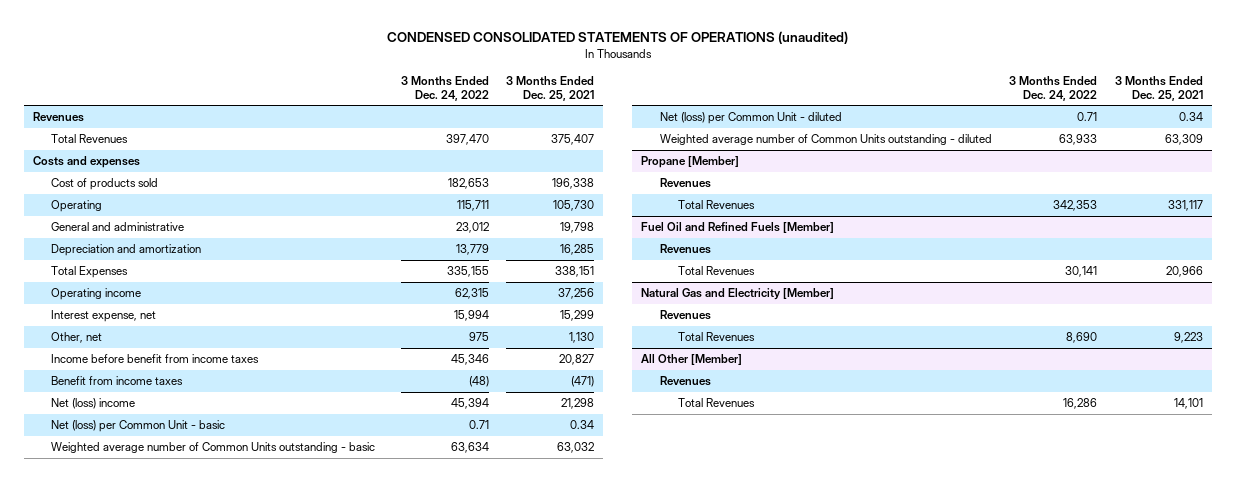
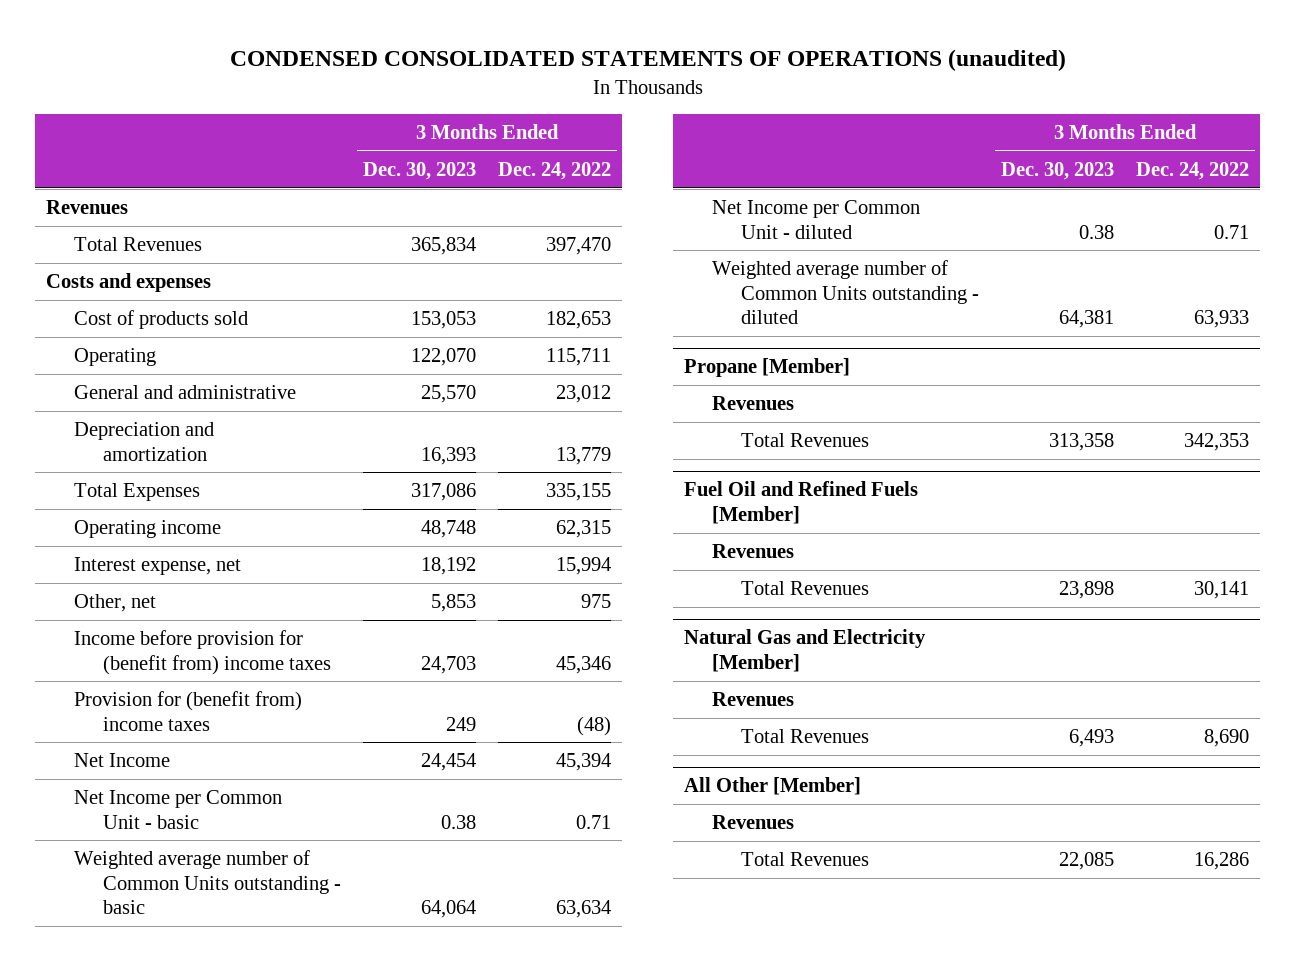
- | 3 Months Ended Dec. 24, 2022 | 3 Months Ended Dec. 25, 2021
+ | 3 Months Ended Dec. 30, 2023 | 3 Months Ended Dec. 24, 2022
- Income before benefit from income taxes | 45,346 | 20,827
- Benefit from income taxes | (48) | (471)
- Net (loss) income | 45,394 | 21,298
- Net (loss) per Common Unit - basic | 0.71 | 0.34
+ Income before provision for (benefit from) income taxes | 24,703 | 45,346
+ Provision for (benefit from) income taxes | 249 | (48)
+ Net Income | 24,454 | 45,394
+ Net Income per Common Unit - basic | 0.38 | 0.71
- Net (loss) per Common Unit - diluted | 0.71 | 0.34
+ Net Income per Common Unit - diluted | 0.38 | 0.71

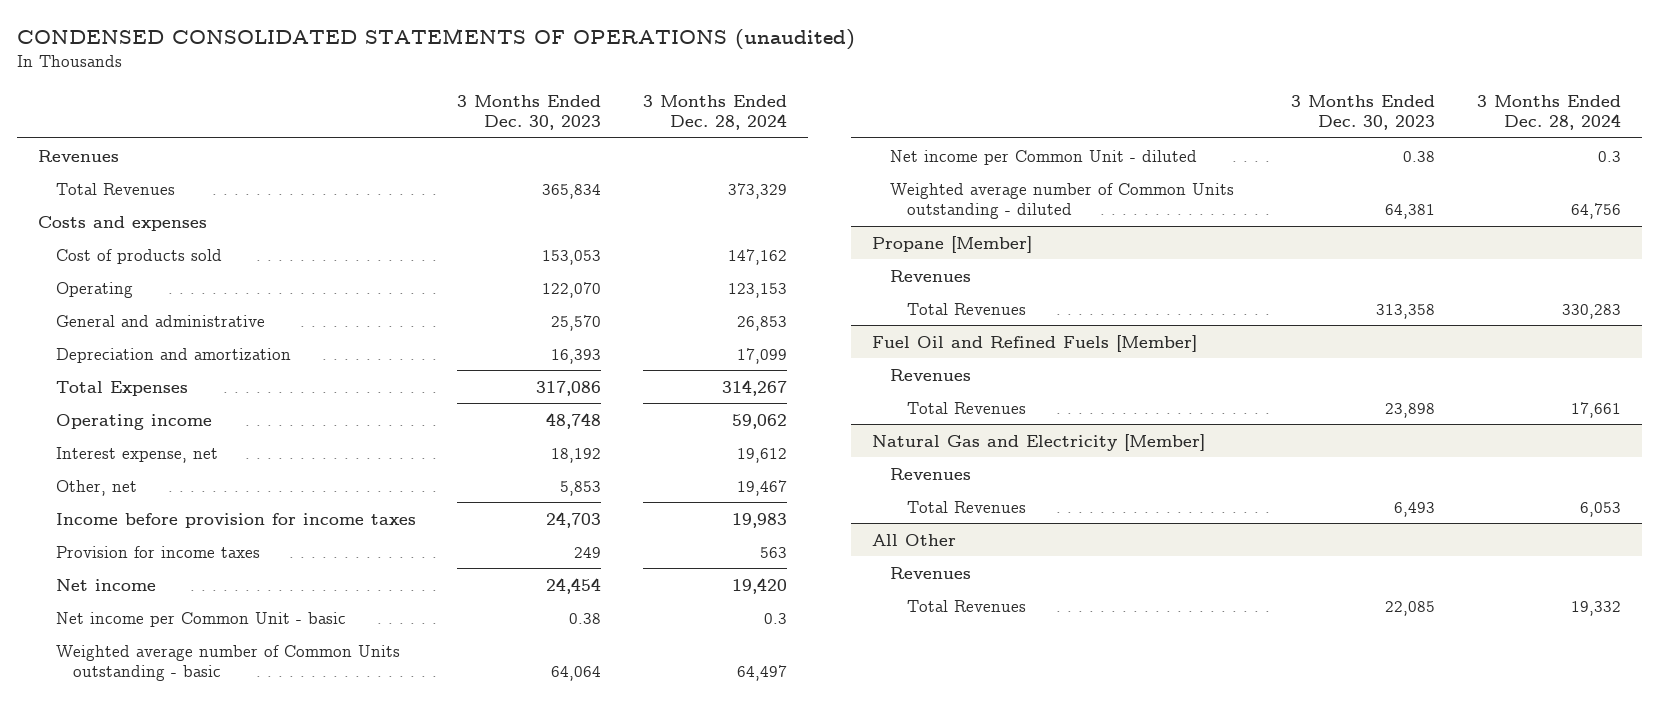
- | 3 Months Ended Dec. 30, 2023 | 3 Months Ended Dec. 24, 2022
+ | 3 Months Ended Dec. 30, 2023 | 3 Months Ended Dec. 28, 2024
- Income before provision for (benefit from) income taxes | 24,703 | 45,346
- Provision for (benefit from) income taxes | 249 | (48)
- Net Income | 24,454 | 45,394
- Net Income per Common Unit - basic | 0.38 | 0.71
+ Income before provision for income taxes | 24,703 | 19,983
+ Provision for income taxes | 249 | 563
+ Net income | 24,454 | 19,420
+ Net income per Common Unit - basic | 0.38 | 0.3
- Net Income per Common Unit - diluted | 0.38 | 0.71
+ Net income per Common Unit - diluted | 0.38 | 0.3
- All Other [Member]
+ All Other

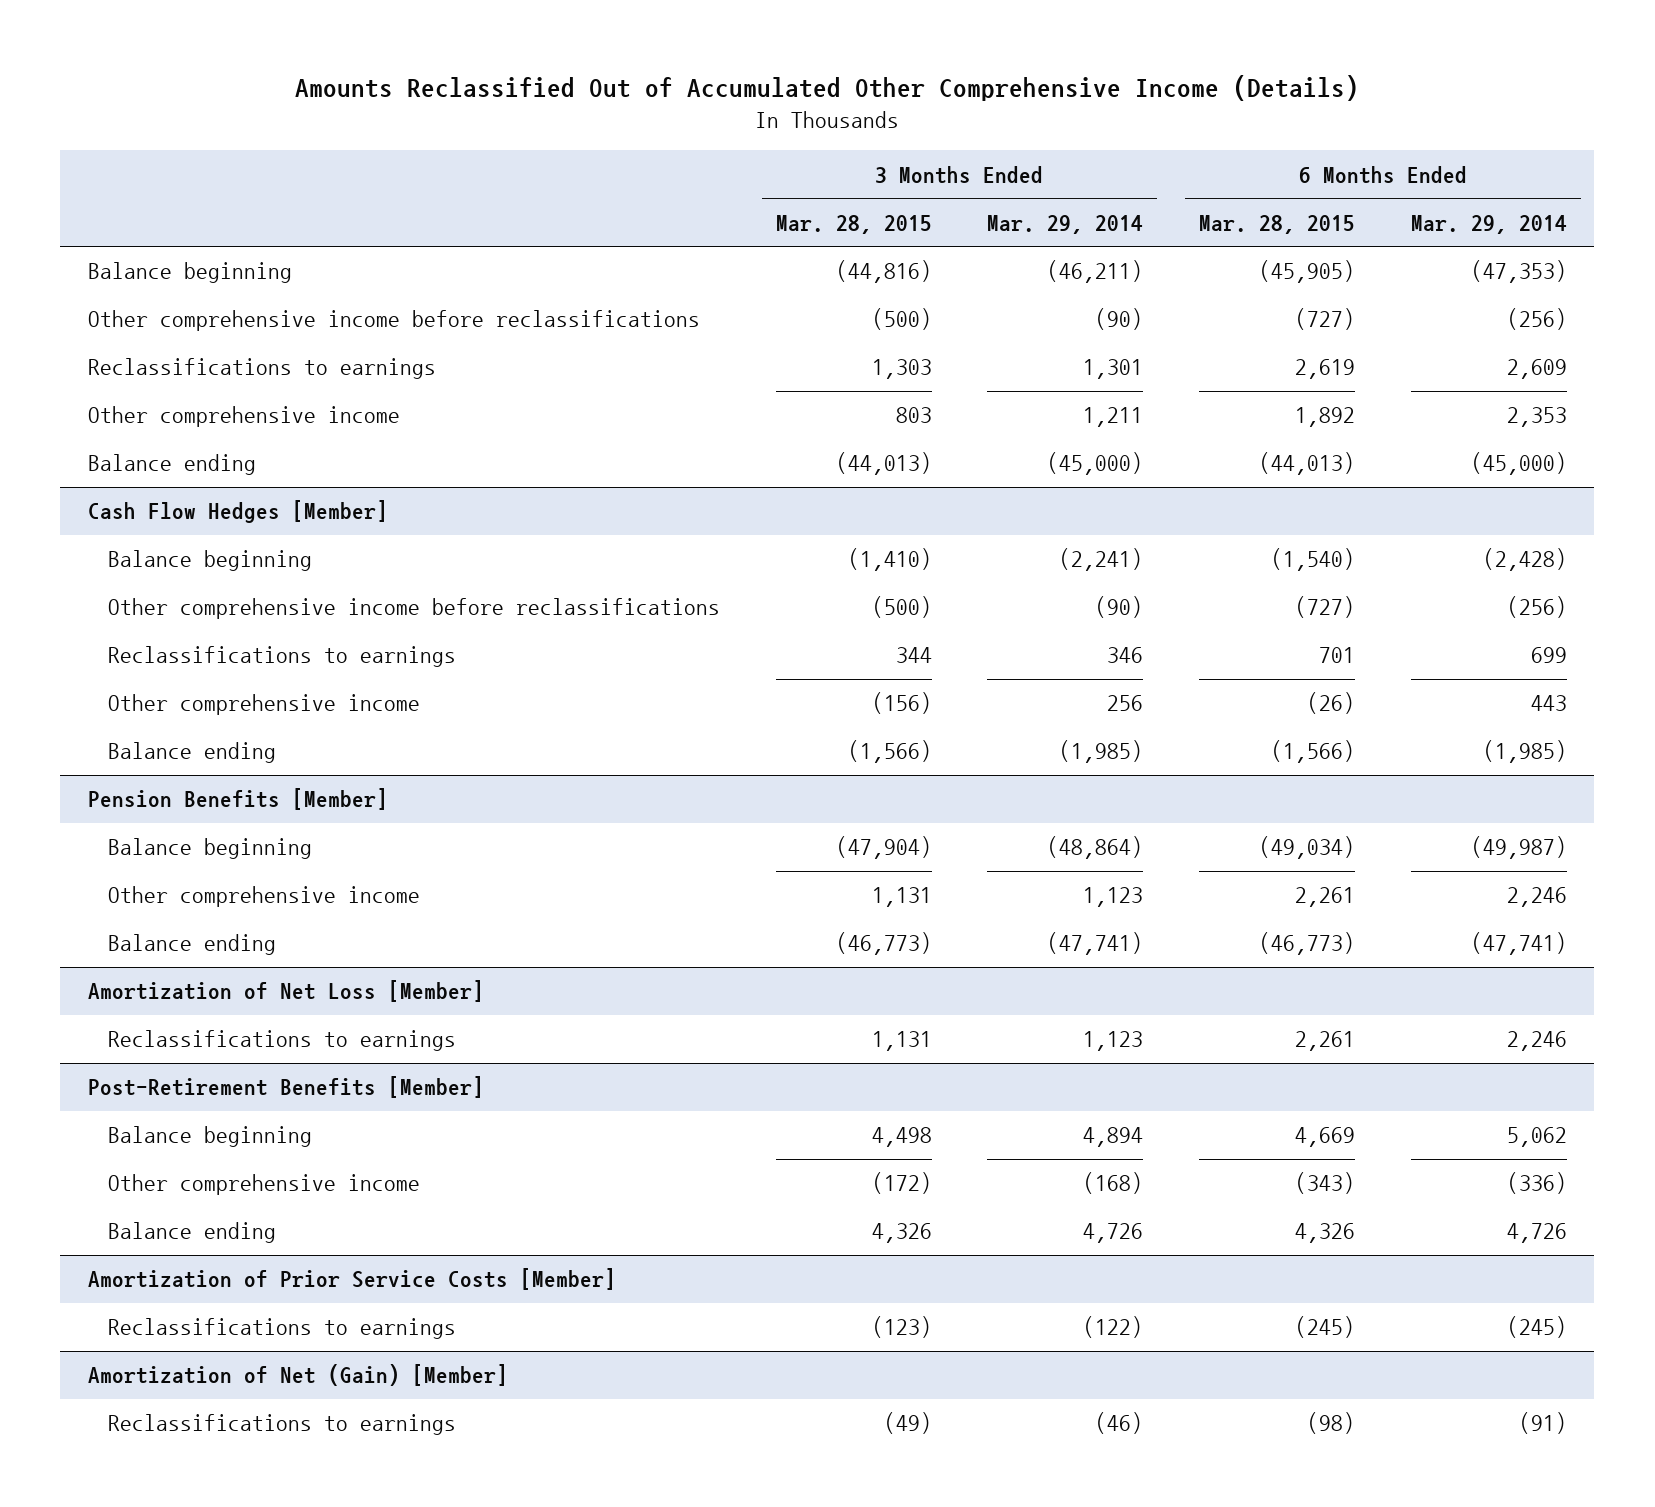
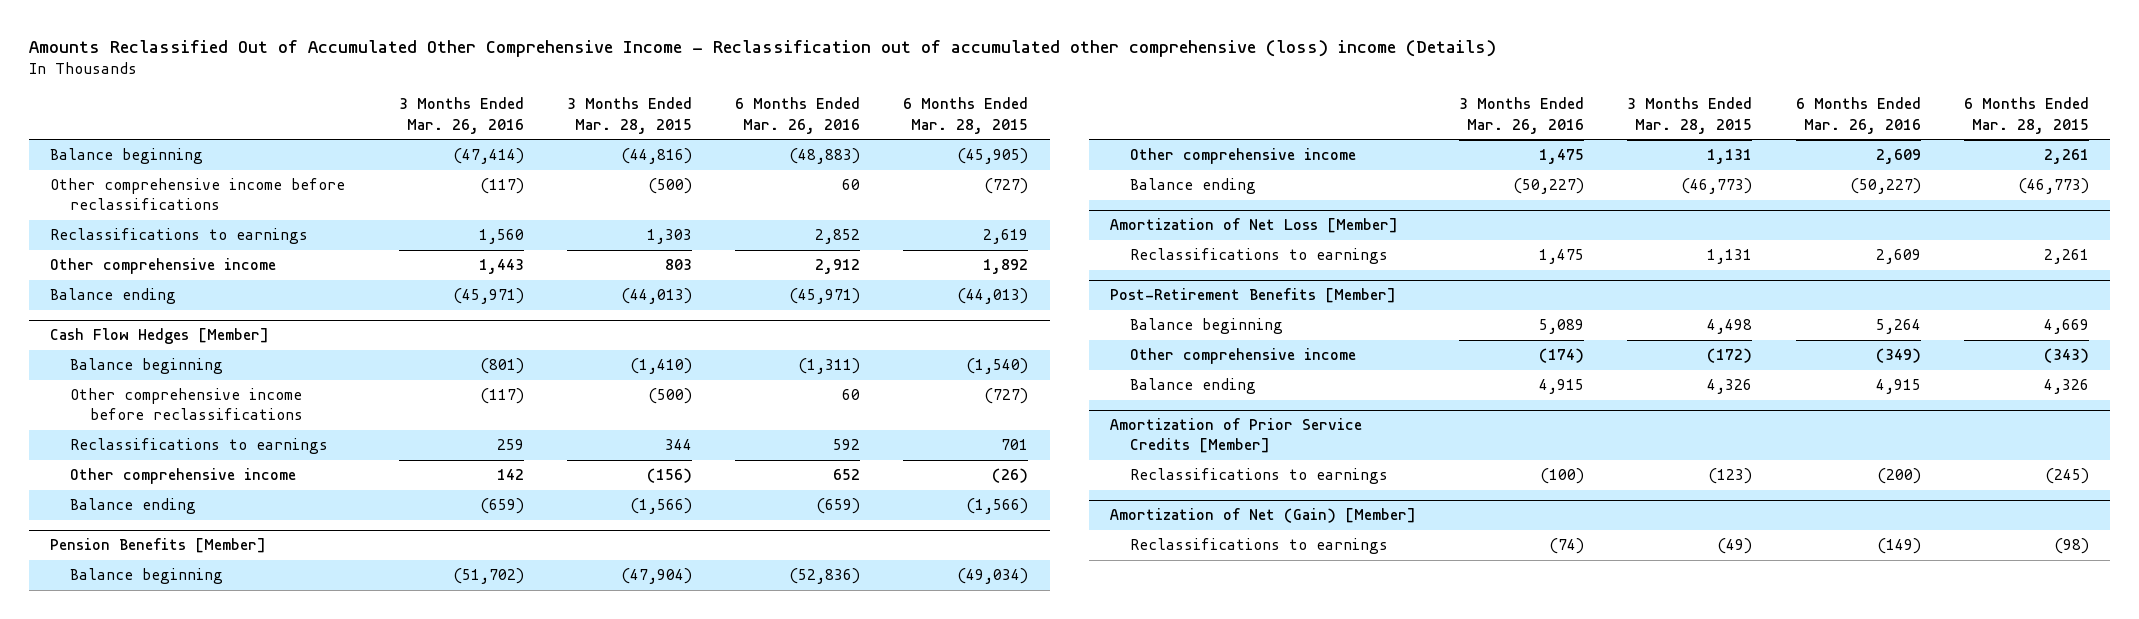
- Amounts Reclassified Out of Accumulated Other Comprehensive Income (Details)
+ Amounts Reclassified Out of Accumulated Other Comprehensive Income - Reclassification out of accumulated other comprehensive (loss) income (Details)
- | 3 Months Ended Mar. 28, 2015 | 3 Months Ended Mar. 29, 2014 | 6 Months Ended Mar. 28, 2015 | 6 Months Ended Mar. 29, 2014
+ | 3 Months Ended Mar. 26, 2016 | 3 Months Ended Mar. 28, 2015 | 6 Months Ended Mar. 26, 2016 | 6 Months Ended Mar. 28, 2015
- Amortization of Prior Service Costs [Member]
+ Amortization of Prior Service Credits [Member]

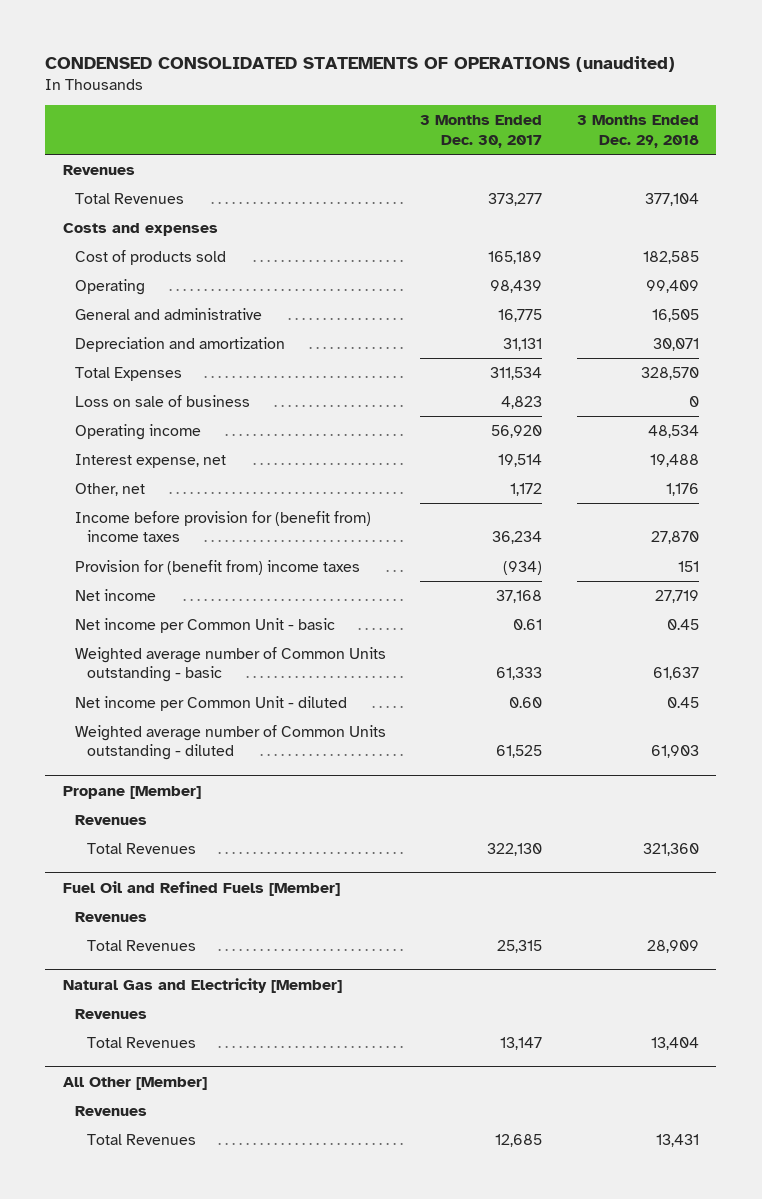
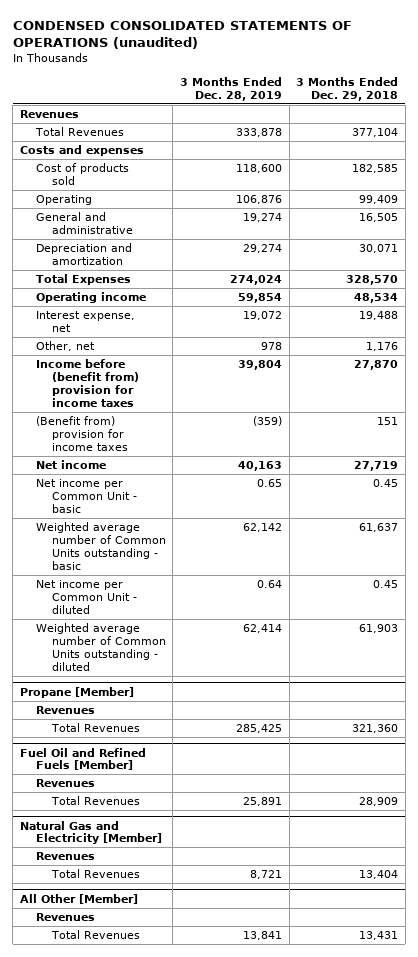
- | 3 Months Ended Dec. 30, 2017 | 3 Months Ended Dec. 29, 2018
+ | 3 Months Ended Dec. 28, 2019 | 3 Months Ended Dec. 29, 2018
- Loss on sale of business | 4,823 | 0
- Income before provision for (benefit from) income taxes | 36,234 | 27,870
- Provision for (benefit from) income taxes | (934) | 151
+ Income before (benefit from) provision for income taxes | 39,804 | 27,870
+ (Benefit from) provision for income taxes | (359) | 151

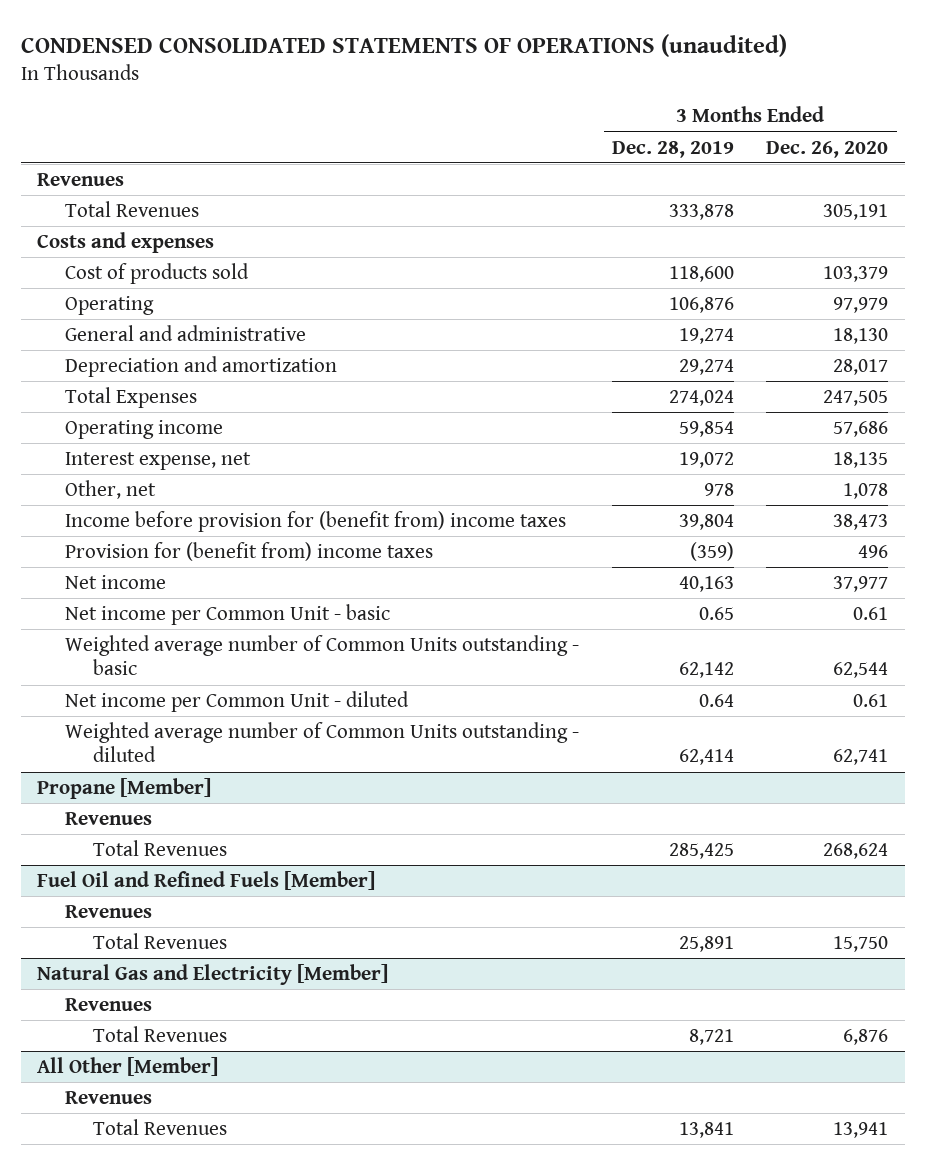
- | 3 Months Ended Dec. 28, 2019 | 3 Months Ended Dec. 29, 2018
+ | 3 Months Ended Dec. 28, 2019 | 3 Months Ended Dec. 26, 2020
- Income before (benefit from) provision for income taxes | 39,804 | 27,870
- (Benefit from) provision for income taxes | (359) | 151
+ Income before provision for (benefit from) income taxes | 39,804 | 38,473
+ Provision for (benefit from) income taxes | (359) | 496

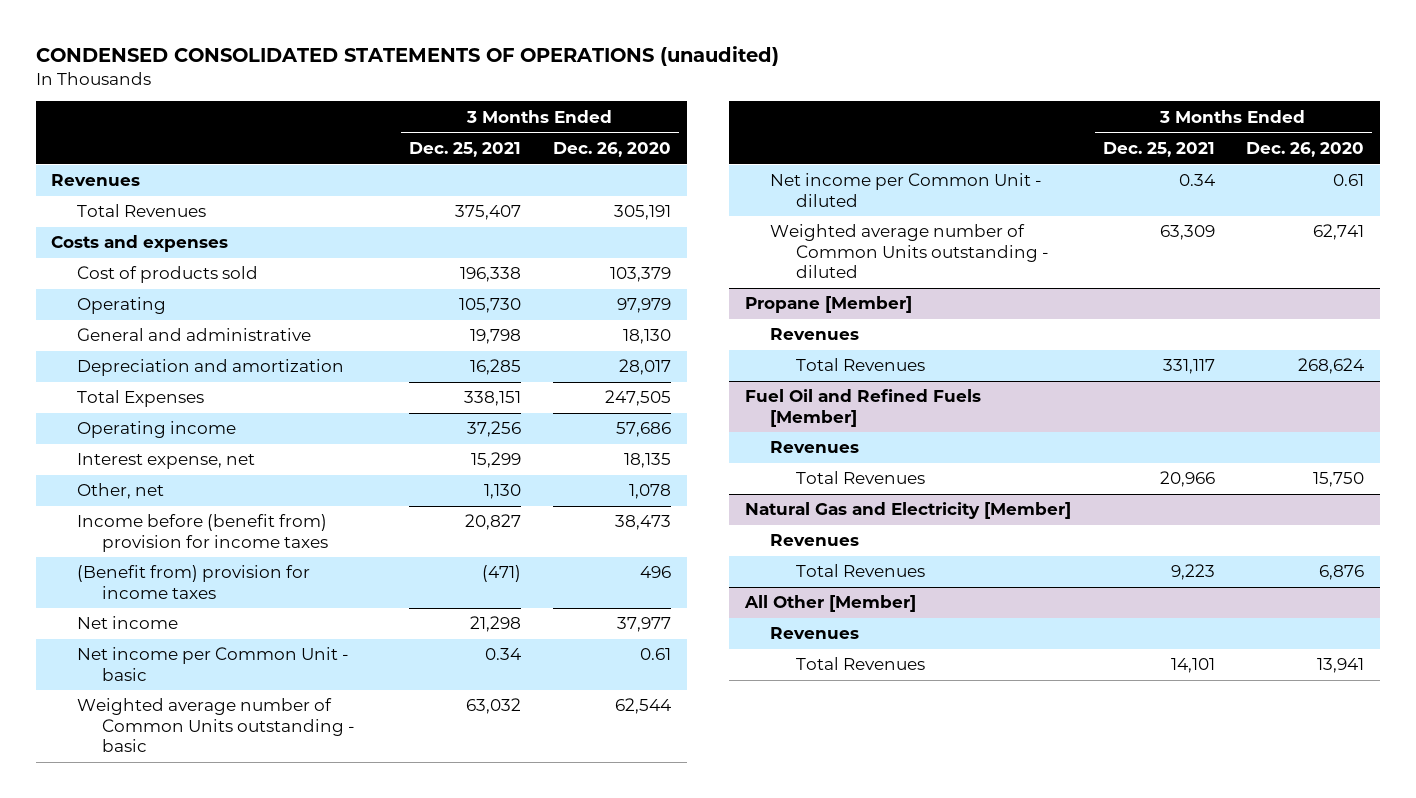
- | 3 Months Ended Dec. 28, 2019 | 3 Months Ended Dec. 26, 2020
+ | 3 Months Ended Dec. 25, 2021 | 3 Months Ended Dec. 26, 2020
- Income before provision for (benefit from) income taxes | 39,804 | 38,473
- Provision for (benefit from) income taxes | (359) | 496
+ Income before (benefit from) provision for income taxes | 20,827 | 38,473
+ (Benefit from) provision for income taxes | (471) | 496

